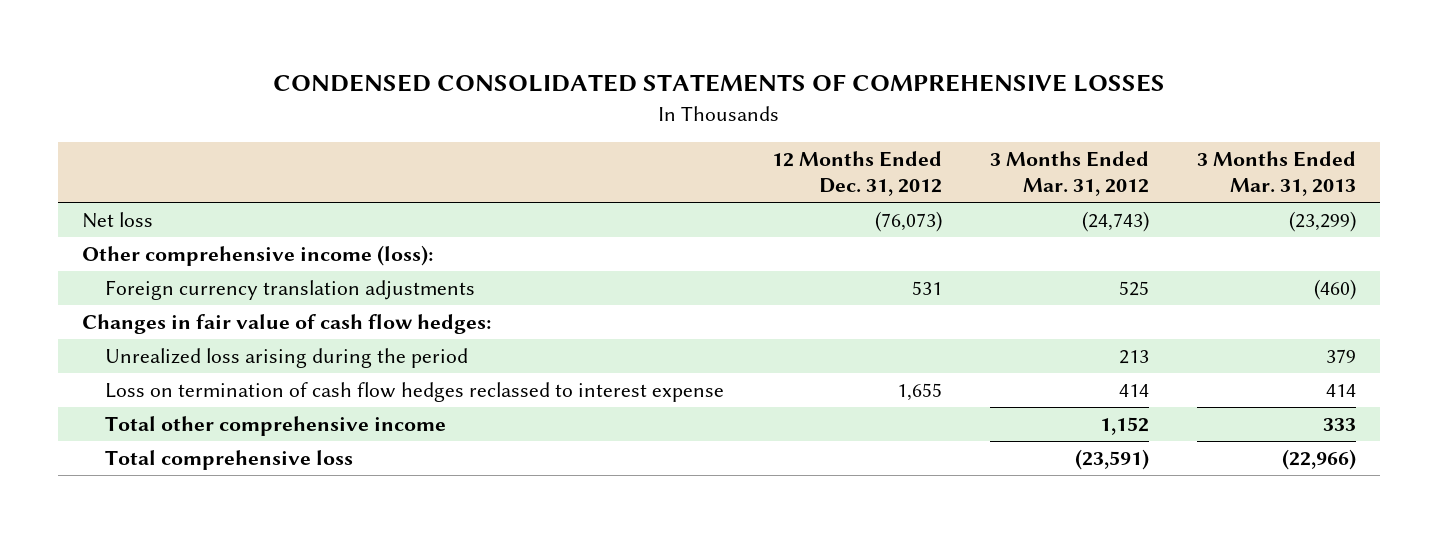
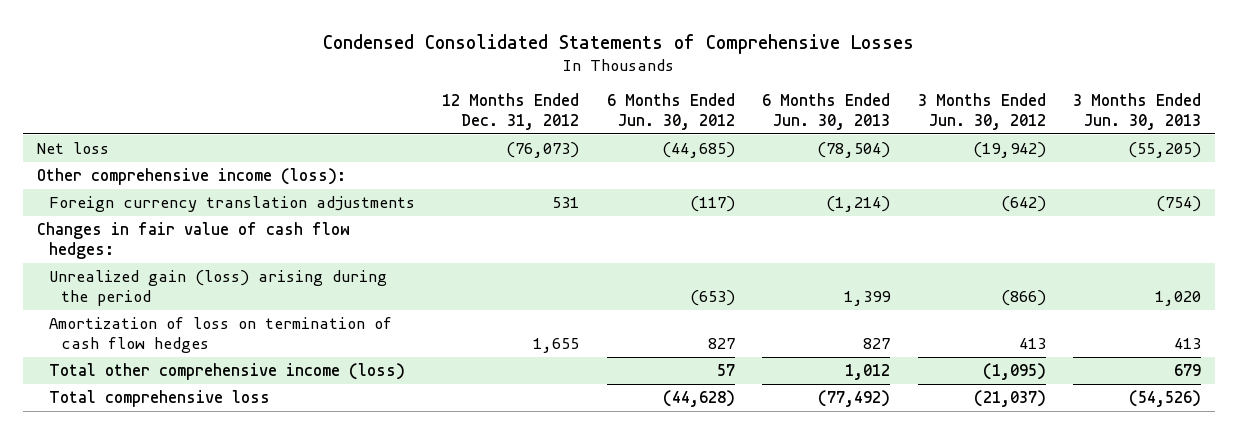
- CONDENSED CONSOLIDATED STATEMENTS OF COMPREHENSIVE LOSSES
+ Condensed Consolidated Statements of Comprehensive Losses
- | 12 Months Ended Dec. 31, 2012 | 3 Months Ended Mar. 31, 2012 | 3 Months Ended Mar. 31, 2013
+ | 12 Months Ended Dec. 31, 2012 | 6 Months Ended Jun. 30, 2012 | 6 Months Ended Jun. 30, 2013 | 3 Months Ended Jun. 30, 2012 | 3 Months Ended Jun. 30, 2013
- Unrealized loss arising during the period | | 213 | 379
- Loss on termination of cash flow hedges reclassed to interest expense | 1,655 | 414 | 414
- Total other comprehensive income | | 1,152 | 333
+ Unrealized gain (loss) arising during the period | | (653) | 1,399 | (866) | 1,020
+ Amortization of loss on termination of cash flow hedges | 1,655 | 827 | 827 | 413 | 413
+ Total other comprehensive income (loss) | | 57 | 1,012 | (1,095) | 679

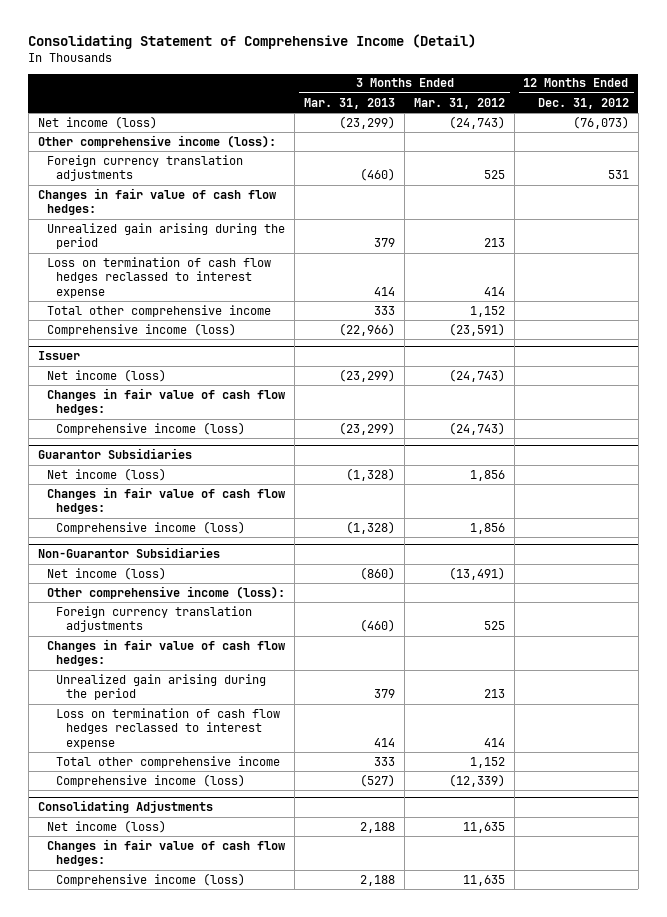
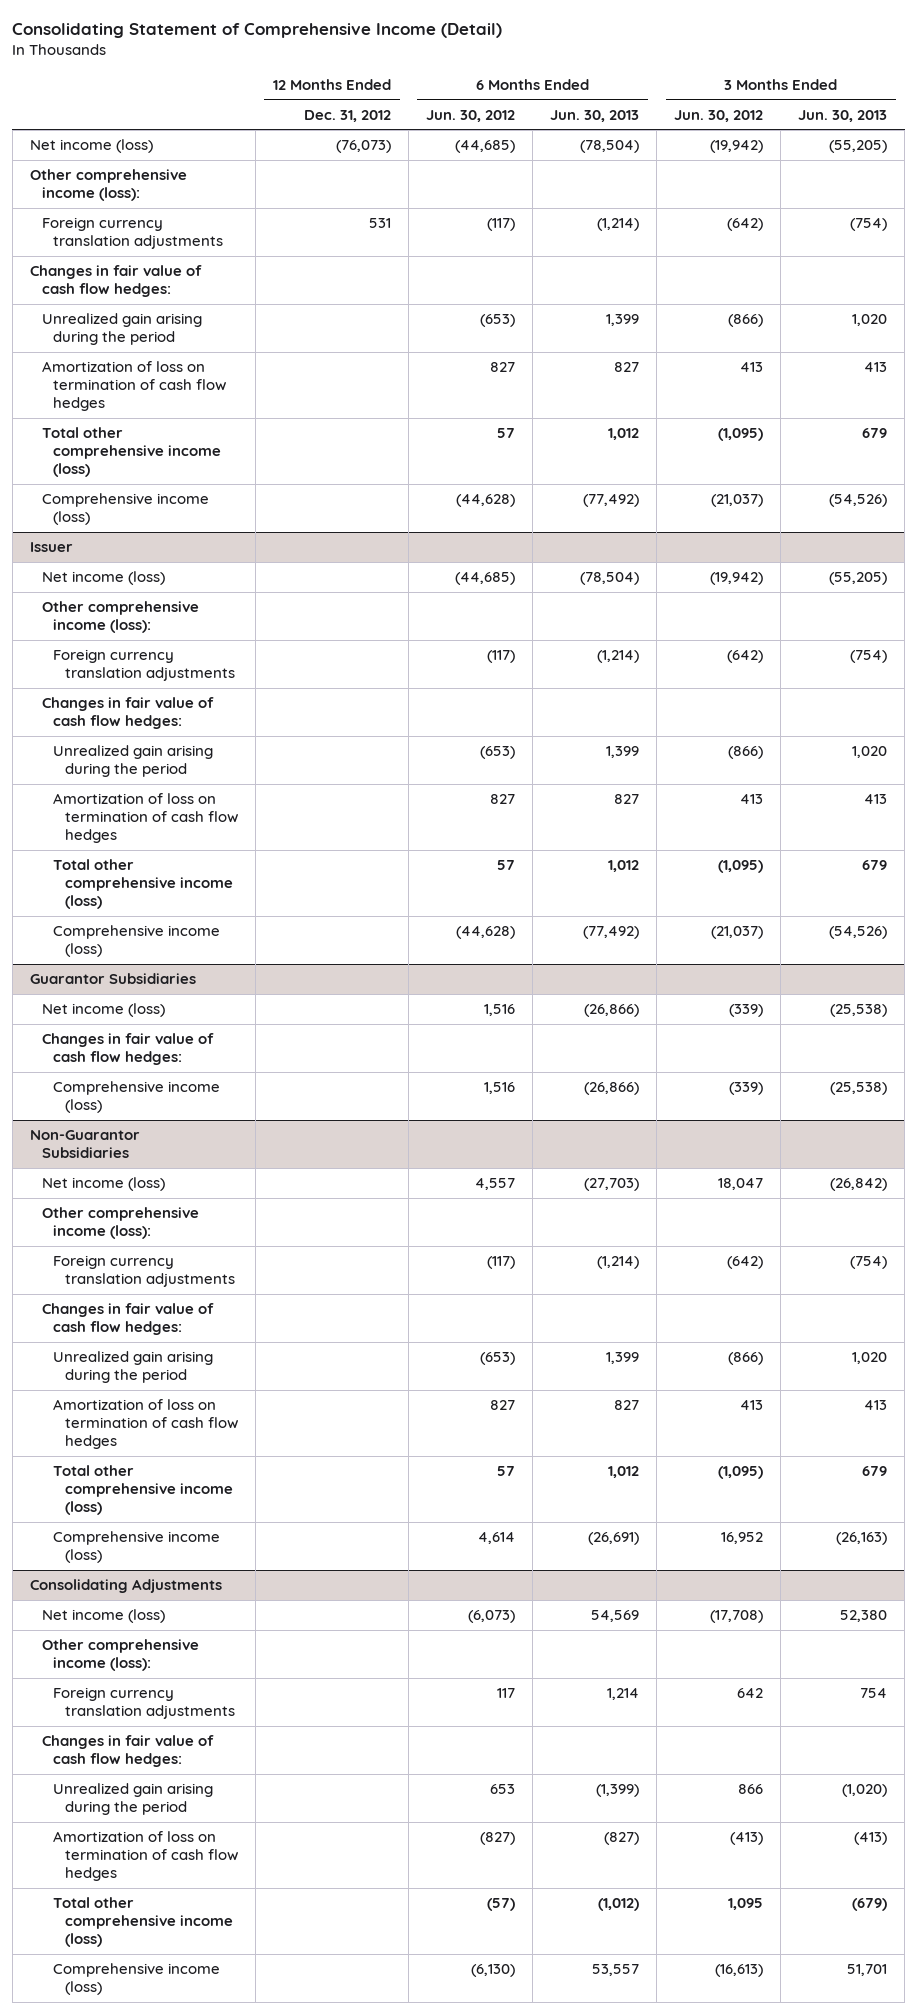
- | 3 Months Ended Mar. 31, 2013 | 3 Months Ended Mar. 31, 2012 | 12 Months Ended Dec. 31, 2012
+ | 12 Months Ended Dec. 31, 2012 | 6 Months Ended Jun. 30, 2012 | 6 Months Ended Jun. 30, 2013 | 3 Months Ended Jun. 30, 2012 | 3 Months Ended Jun. 30, 2013
- Loss on termination of cash flow hedges reclassed to interest expense | 414 | 414 |
- Total other comprehensive income | 333 | 1,152 |
+ Amortization of loss on termination of cash flow hedges | | 827 | 827 | 413 | 413
+ Total other comprehensive income (loss) | | 57 | 1,012 | (1,095) | 679
@ Issuer
+ Other comprehensive income (loss):
+ Foreign currency translation adjustments | | (117) | (1,214) | (642) | (754)
+ Unrealized gain arising during the period | | (653) | 1,399 | (866) | 1,020
+ Amortization of loss on termination of cash flow hedges | | 827 | 827 | 413 | 413
+ Total other comprehensive income (loss) | | 57 | 1,012 | (1,095) | 679
@ Non-Guarantor Subsidiaries
- Loss on termination of cash flow hedges reclassed to interest expense | 414 | 414 |
- Total other comprehensive income | 333 | 1,152 |
+ Amortization of loss on termination of cash flow hedges | | 827 | 827 | 413 | 413
+ Total other comprehensive income (loss) | | 57 | 1,012 | (1,095) | 679
@ Consolidating Adjustments
+ Other comprehensive income (loss):
+ Foreign currency translation adjustments | | 117 | 1,214 | 642 | 754
+ Unrealized gain arising during the period | | 653 | (1,399) | 866 | (1,020)
+ Amortization of loss on termination of cash flow hedges | | (827) | (827) | (413) | (413)
+ Total other comprehensive income (loss) | | (57) | (1,012) | 1,095 | (679)

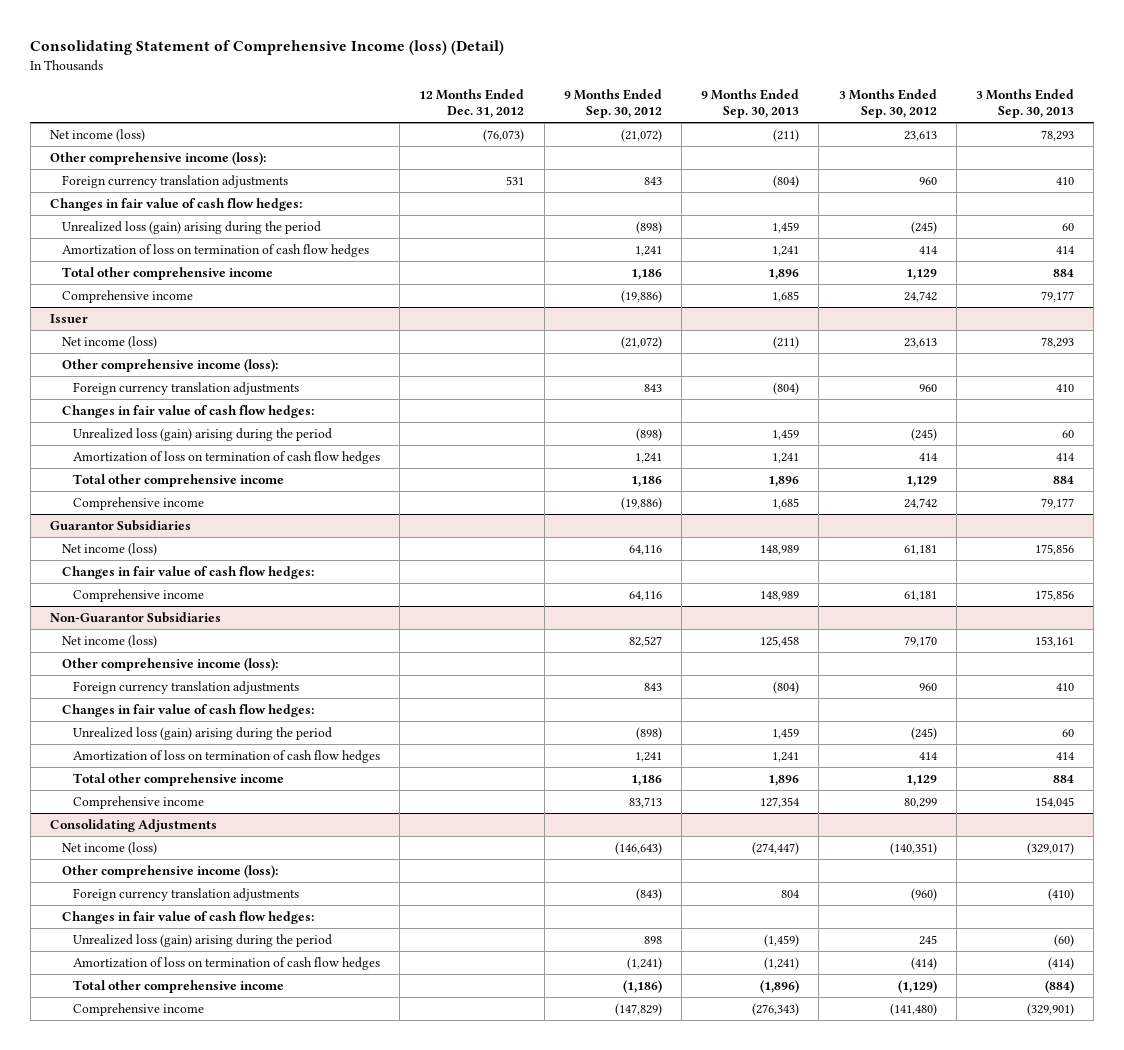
- Consolidating Statement of Comprehensive Income (Detail)
+ Consolidating Statement of Comprehensive Income (loss) (Detail)
- | 12 Months Ended Dec. 31, 2012 | 6 Months Ended Jun. 30, 2012 | 6 Months Ended Jun. 30, 2013 | 3 Months Ended Jun. 30, 2012 | 3 Months Ended Jun. 30, 2013
+ | 12 Months Ended Dec. 31, 2012 | 9 Months Ended Sep. 30, 2012 | 9 Months Ended Sep. 30, 2013 | 3 Months Ended Sep. 30, 2012 | 3 Months Ended Sep. 30, 2013
- Unrealized gain arising during the period | | (653) | 1,399 | (866) | 1,020
+ Unrealized loss (gain) arising during the period | | (898) | 1,459 | (245) | 60
- Total other comprehensive income (loss) | | 57 | 1,012 | (1,095) | 679
- Comprehensive income (loss) | | (44,628) | (77,492) | (21,037) | (54,526)
+ Total other comprehensive income | | 1,186 | 1,896 | 1,129 | 884
+ Comprehensive income | | (19,886) | 1,685 | 24,742 | 79,177
@ Issuer
- Unrealized gain arising during the period | | (653) | 1,399 | (866) | 1,020
+ Unrealized loss (gain) arising during the period | | (898) | 1,459 | (245) | 60
- Total other comprehensive income (loss) | | 57 | 1,012 | (1,095) | 679
- Comprehensive income (loss) | | (44,628) | (77,492) | (21,037) | (54,526)
+ Total other comprehensive income | | 1,186 | 1,896 | 1,129 | 884
+ Comprehensive income | | (19,886) | 1,685 | 24,742 | 79,177
@ Guarantor Subsidiaries
- Comprehensive income (loss) | | 1,516 | (26,866) | (339) | (25,538)
+ Comprehensive income | | 64,116 | 148,989 | 61,181 | 175,856
@ Non-Guarantor Subsidiaries
- Unrealized gain arising during the period | | (653) | 1,399 | (866) | 1,020
+ Unrealized loss (gain) arising during the period | | (898) | 1,459 | (245) | 60
- Total other comprehensive income (loss) | | 57 | 1,012 | (1,095) | 679
- Comprehensive income (loss) | | 4,614 | (26,691) | 16,952 | (26,163)
+ Total other comprehensive income | | 1,186 | 1,896 | 1,129 | 884
+ Comprehensive income | | 83,713 | 127,354 | 80,299 | 154,045
@ Consolidating Adjustments
- Unrealized gain arising during the period | | 653 | (1,399) | 866 | (1,020)
+ Unrealized loss (gain) arising during the period | | 898 | (1,459) | 245 | (60)
- Total other comprehensive income (loss) | | (57) | (1,012) | 1,095 | (679)
- Comprehensive income (loss) | | (6,130) | 53,557 | (16,613) | 51,701
+ Total other comprehensive income | | (1,186) | (1,896) | (1,129) | (884)
+ Comprehensive income | | (147,829) | (276,343) | (141,480) | (329,901)

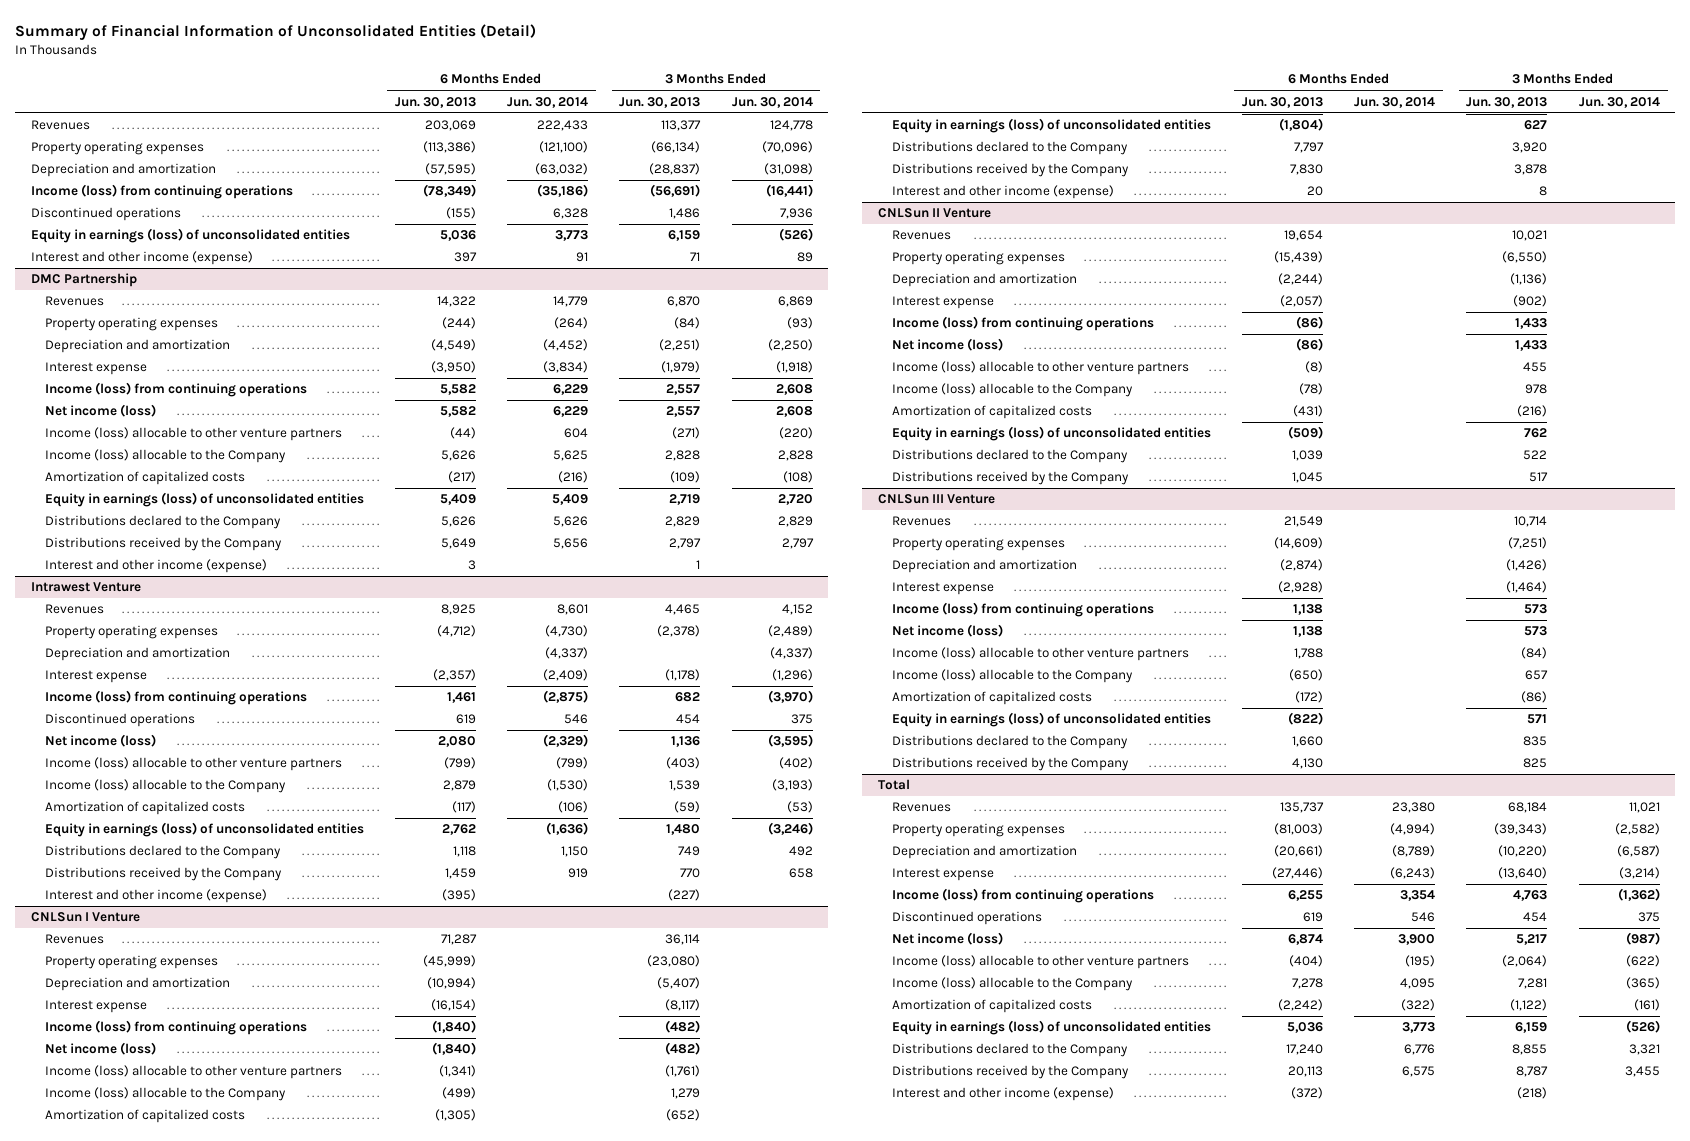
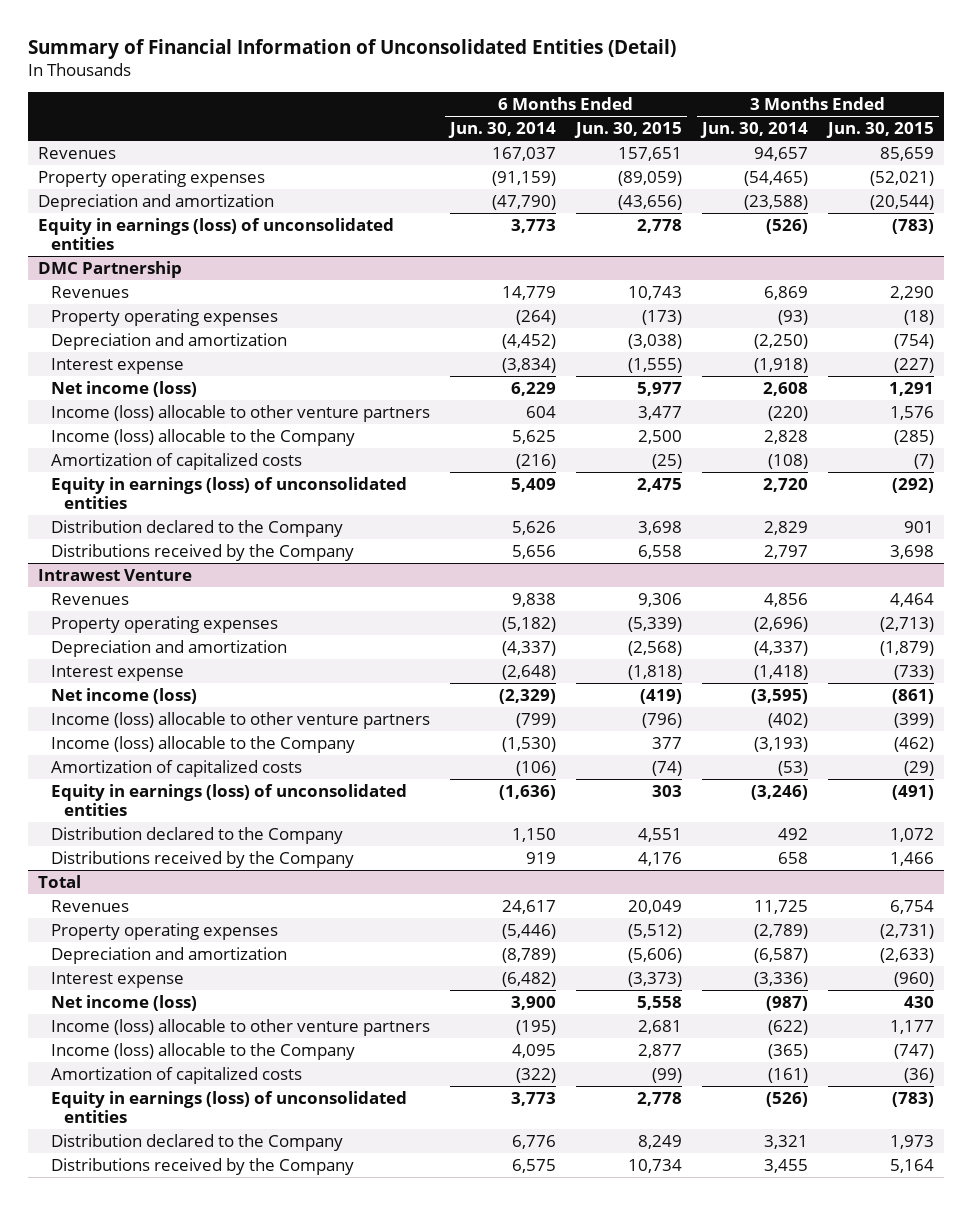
- | 6 Months Ended Jun. 30, 2013 | 6 Months Ended Jun. 30, 2014 | 3 Months Ended Jun. 30, 2013 | 3 Months Ended Jun. 30, 2014
+ | 6 Months Ended Jun. 30, 2014 | 6 Months Ended Jun. 30, 2015 | 3 Months Ended Jun. 30, 2014 | 3 Months Ended Jun. 30, 2015
- Revenues | 203,069 | 222,433 | 113,377 | 124,778
- Property operating expenses | (113,386) | (121,100) | (66,134) | (70,096)
- Depreciation and amortization | (57,595) | (63,032) | (28,837) | (31,098)
- Income (loss) from continuing operations | (78,349) | (35,186) | (56,691) | (16,441)
- Discontinued operations | (155) | 6,328 | 1,486 | 7,936
+ Revenues | 167,037 | 157,651 | 94,657 | 85,659
+ Property operating expenses | (91,159) | (89,059) | (54,465) | (52,021)
+ Depreciation and amortization | (47,790) | (43,656) | (23,588) | (20,544)
- Interest and other income (expense) | 397 | 91 | 71 | 89
@ DMC Partnership
- Income (loss) from continuing operations | 5,582 | 6,229 | 2,557 | 2,608
- Distributions declared to the Company | 5,626 | 5,626 | 2,829 | 2,829
+ Distribution declared to the Company | 5,626 | 3,698 | 2,829 | 901
- Interest and other income (expense) | 3 | | 1 |
@ Intrawest Venture
- Revenues | 8,925 | 8,601 | 4,465 | 4,152
- Property operating expenses | (4,712) | (4,730) | (2,378) | (2,489)
+ Revenues | 9,838 | 9,306 | 4,856 | 4,464
+ Property operating expenses | (5,182) | (5,339) | (2,696) | (2,713)
- Interest expense | (2,357) | (2,409) | (1,178) | (1,296)
- Income (loss) from continuing operations | 1,461 | (2,875) | 682 | (3,970)
- Discontinued operations | 619 | 546 | 454 | 375
+ Interest expense | (2,648) | (1,818) | (1,418) | (733)
- Distributions declared to the Company | 1,118 | 1,150 | 749 | 492
+ Distribution declared to the Company | 1,150 | 4,551 | 492 | 1,072
- Interest and other income (expense) | (395) | | (227) |
- CNLSun I Venture
- Revenues | 71,287 | | 36,114 |
- Property operating expenses | (45,999) | | (23,080) |
- Depreciation and amortization | (10,994) | | (5,407) |
- Interest expense | (16,154) | | (8,117) |
- Income (loss) from continuing operations | (1,840) | | (482) |
- Net income (loss) | (1,840) | | (482) |
- Income (loss) allocable to other venture partners | (1,341) | | (1,761) |
- Income (loss) allocable to the Company | (499) | | 1,279 |
- Amortization of capitalized costs | (1,305) | | (652) |
- Equity in earnings (loss) of unconsolidated entities | (1,804) | | 627 |
- Distributions declared to the Company | 7,797 | | 3,920 |
- Distributions received by the Company | 7,830 | | 3,878 |
- Interest and other income (expense) | 20 | | 8 |
- CNLSun II Venture
- Revenues | 19,654 | | 10,021 |
- Property operating expenses | (15,439) | | (6,550) |
- Depreciation and amortization | (2,244) | | (1,136) |
- Interest expense | (2,057) | | (902) |
- Income (loss) from continuing operations | (86) | | 1,433 |
- Net income (loss) | (86) | | 1,433 |
- Income (loss) allocable to other venture partners | (8) | | 455 |
- Income (loss) allocable to the Company | (78) | | 978 |
- Amortization of capitalized costs | (431) | | (216) |
- Equity in earnings (loss) of unconsolidated entities | (509) | | 762 |
- Distributions declared to the Company | 1,039 | | 522 |
- Distributions received by the Company | 1,045 | | 517 |
- CNLSun III Venture
- Revenues | 21,549 | | 10,714 |
- Property operating expenses | (14,609) | | (7,251) |
- Depreciation and amortization | (2,874) | | (1,426) |
- Interest expense | (2,928) | | (1,464) |
- Income (loss) from continuing operations | 1,138 | | 573 |
- Net income (loss) | 1,138 | | 573 |
- Income (loss) allocable to other venture partners | 1,788 | | (84) |
- Income (loss) allocable to the Company | (650) | | 657 |
- Amortization of capitalized costs | (172) | | (86) |
- Equity in earnings (loss) of unconsolidated entities | (822) | | 571 |
- Distributions declared to the Company | 1,660 | | 835 |
- Distributions received by the Company | 4,130 | | 825 |
@ Total
- Revenues | 135,737 | 23,380 | 68,184 | 11,021
- Property operating expenses | (81,003) | (4,994) | (39,343) | (2,582)
+ Revenues | 24,617 | 20,049 | 11,725 | 6,754
+ Property operating expenses | (5,446) | (5,512) | (2,789) | (2,731)
- Interest expense | (27,446) | (6,243) | (13,640) | (3,214)
- Income (loss) from continuing operations | 6,255 | 3,354 | 4,763 | (1,362)
- Discontinued operations | 619 | 546 | 454 | 375
+ Interest expense | (6,482) | (3,373) | (3,336) | (960)
- Distributions declared to the Company | 17,240 | 6,776 | 8,855 | 3,321
+ Distribution declared to the Company | 6,776 | 8,249 | 3,321 | 1,973
- Interest and other income (expense) | (372) | | (218) |

